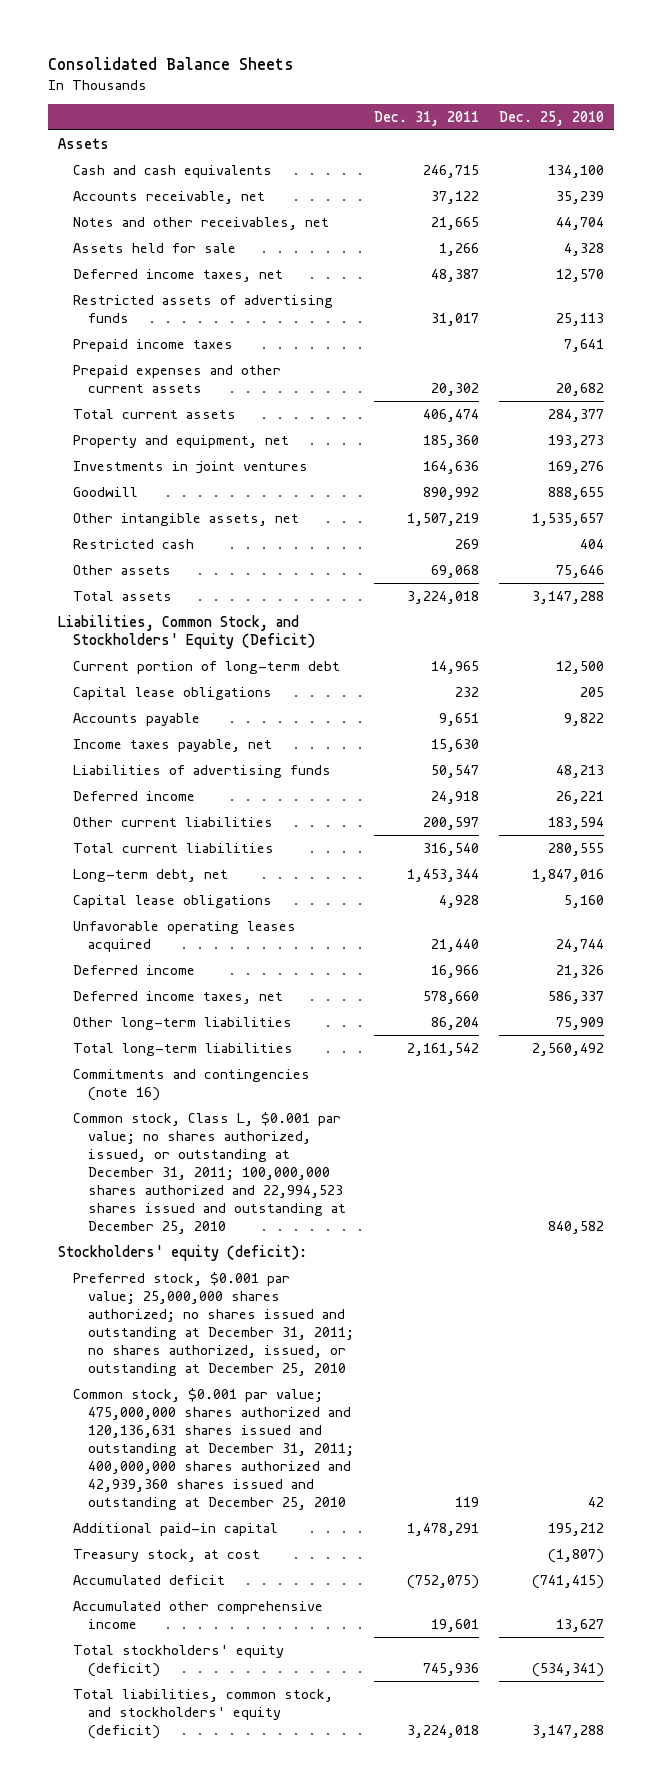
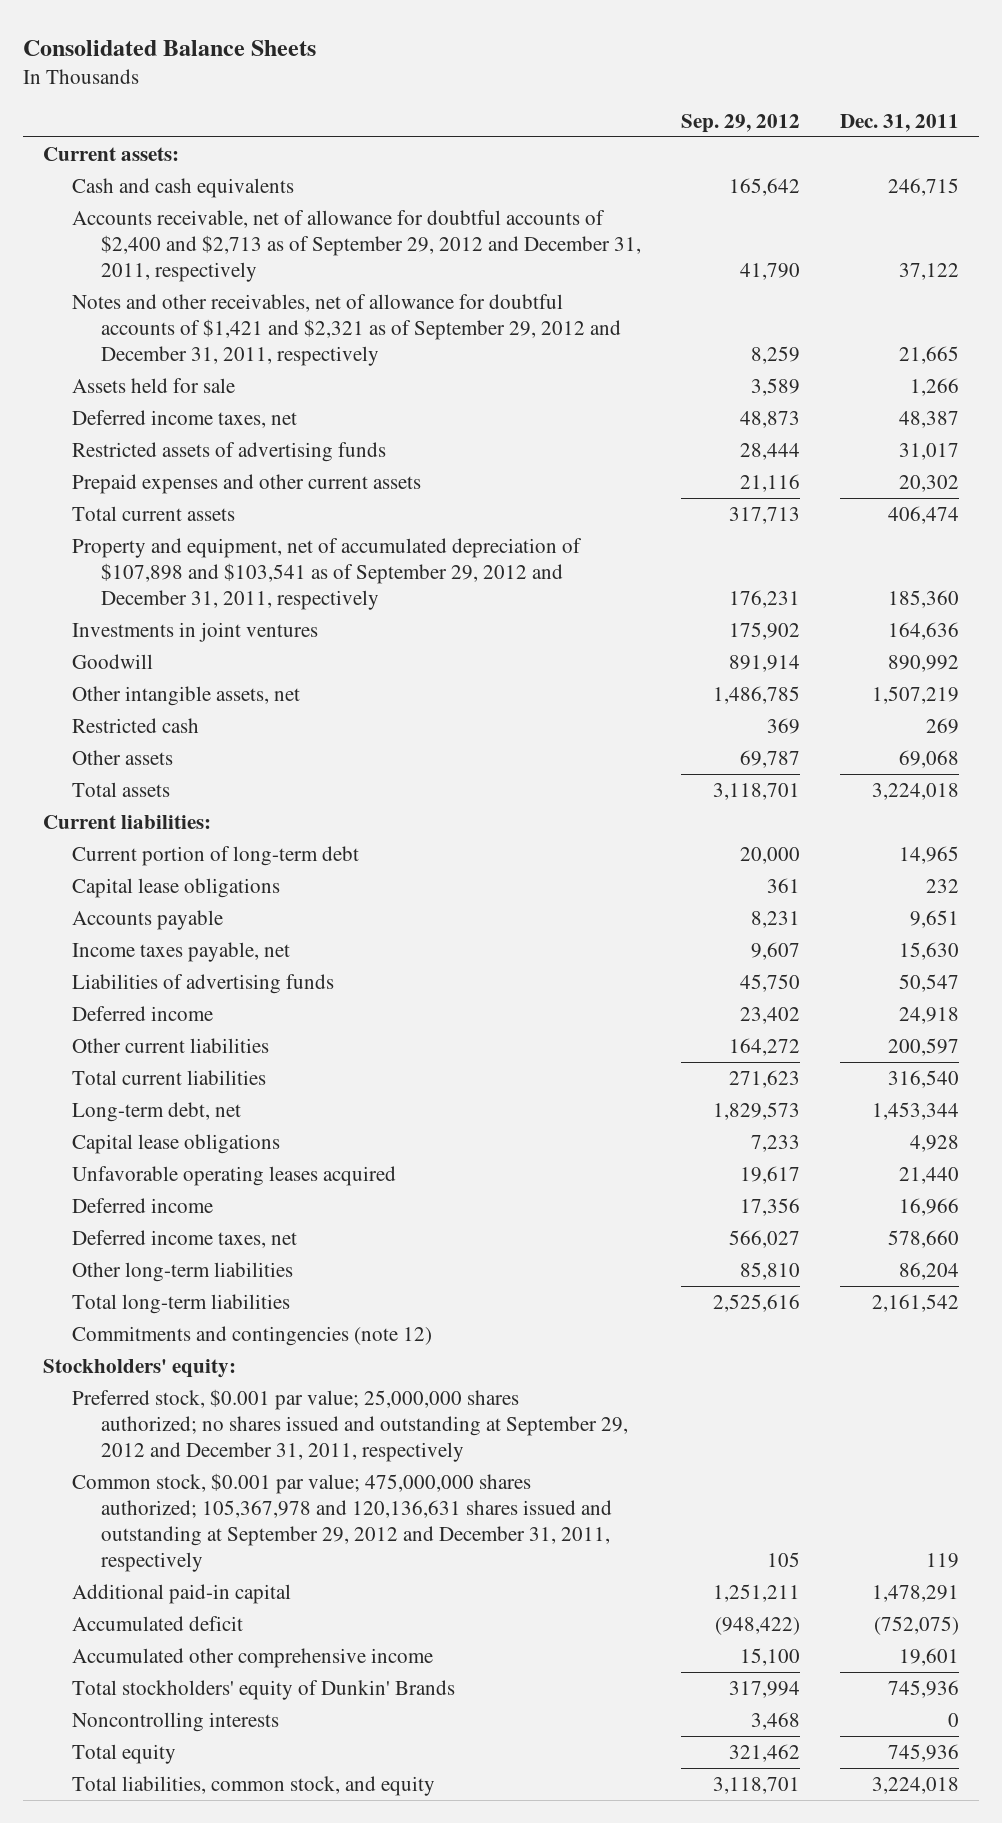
- | Dec. 31, 2011 | Dec. 25, 2010
+ | Sep. 29, 2012 | Dec. 31, 2011
- Assets
+ Current assets:
- Accounts receivable, net | 37,122 | 35,239
- Notes and other receivables, net | 21,665 | 44,704
+ Accounts receivable, net of allowance for doubtful accounts of $2,400 and $2,713 as of September 29, 2012 and December 31, 2011, respectively | 41,790 | 37,122
+ Notes and other receivables, net of allowance for doubtful accounts of $1,421 and $2,321 as of September 29, 2012 and December 31, 2011, respectively | 8,259 | 21,665
- Prepaid income taxes | | 7,641
- Property and equipment, net | 185,360 | 193,273
+ Property and equipment, net of accumulated depreciation of $107,898 and $103,541 as of September 29, 2012 and December 31, 2011, respectively | 176,231 | 185,360
- Liabilities, Common Stock, and Stockholders' Equity (Deficit)
+ Current liabilities:
- Commitments and contingencies (note 16)
- Common stock, Class L, $0.001 par value; no shares authorized, issued, or outstanding at December 31, 2011; 100,000,000 shares authorized and 22,994,523 shares issued and outstanding at December 25, 2010 | | 840,582
- Stockholders' equity (deficit):
- Preferred stock, $0.001 par value; 25,000,000 shares authorized; no shares issued and outstanding at December 31, 2011; no shares authorized, issued, or outstanding at December 25, 2010
- Common stock, $0.001 par value; 475,000,000 shares authorized and 120,136,631 shares issued and outstanding at December 31, 2011; 400,000,000 shares authorized and 42,939,360 shares issued and outstanding at December 25, 2010 | 119 | 42
+ Commitments and contingencies (note 12)
+ Stockholders' equity:
+ Preferred stock, $0.001 par value; 25,000,000 shares authorized; no shares issued and outstanding at September 29, 2012 and December 31, 2011, respectively
+ Common stock, $0.001 par value; 475,000,000 shares authorized; 105,367,978 and 120,136,631 shares issued and outstanding at September 29, 2012 and December 31, 2011, respectively | 105 | 119
- Treasury stock, at cost | | (1,807)
- Total stockholders' equity (deficit) | 745,936 | (534,341)
- Total liabilities, common stock, and stockholders' equity (deficit) | 3,224,018 | 3,147,288
+ Total stockholders' equity of Dunkin' Brands | 317,994 | 745,936
+ Noncontrolling interests | 3,468 | 0
+ Total equity | 321,462 | 745,936
+ Total liabilities, common stock, and equity | 3,118,701 | 3,224,018

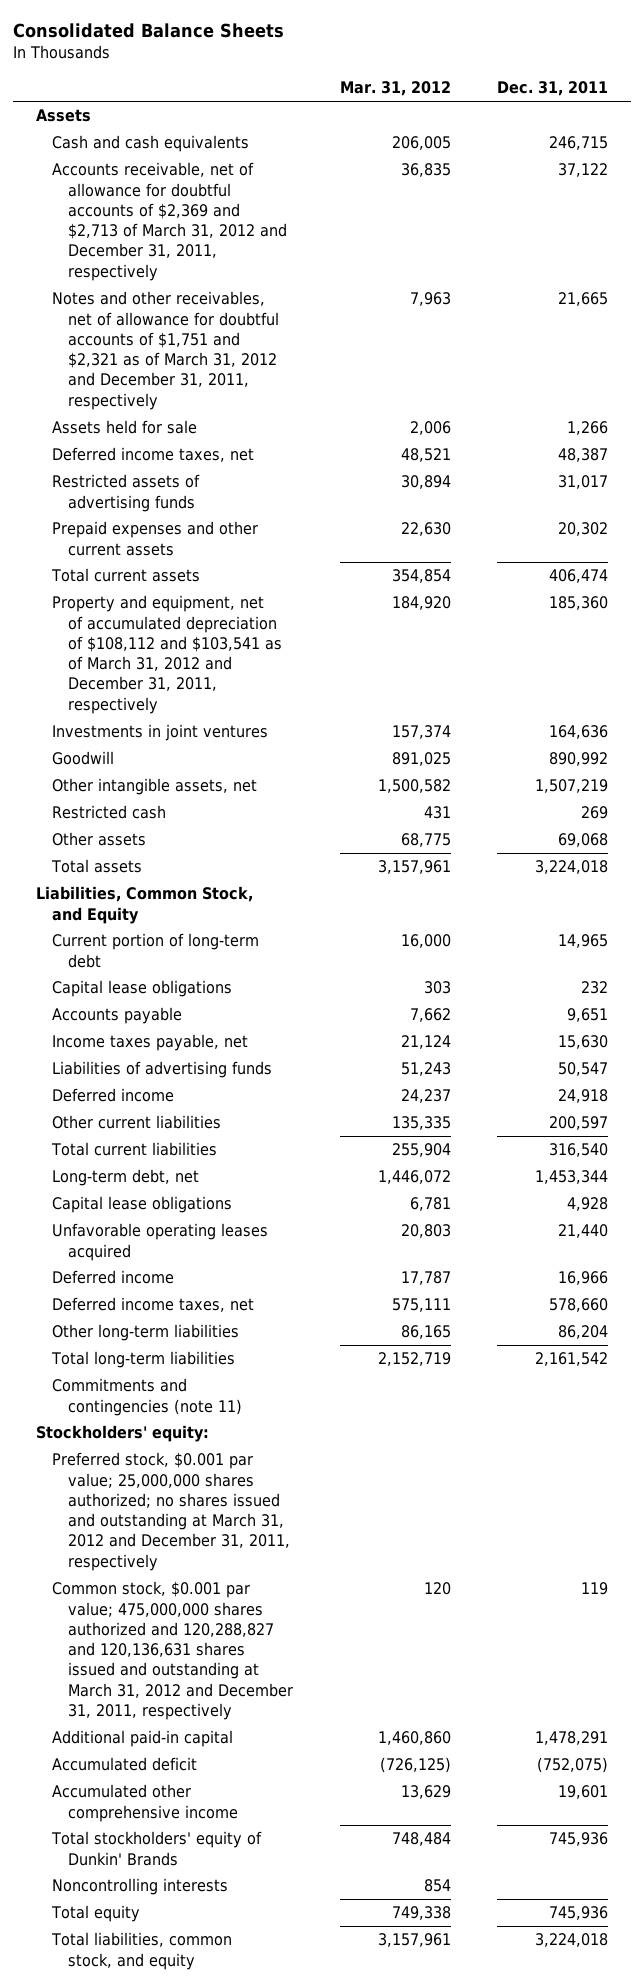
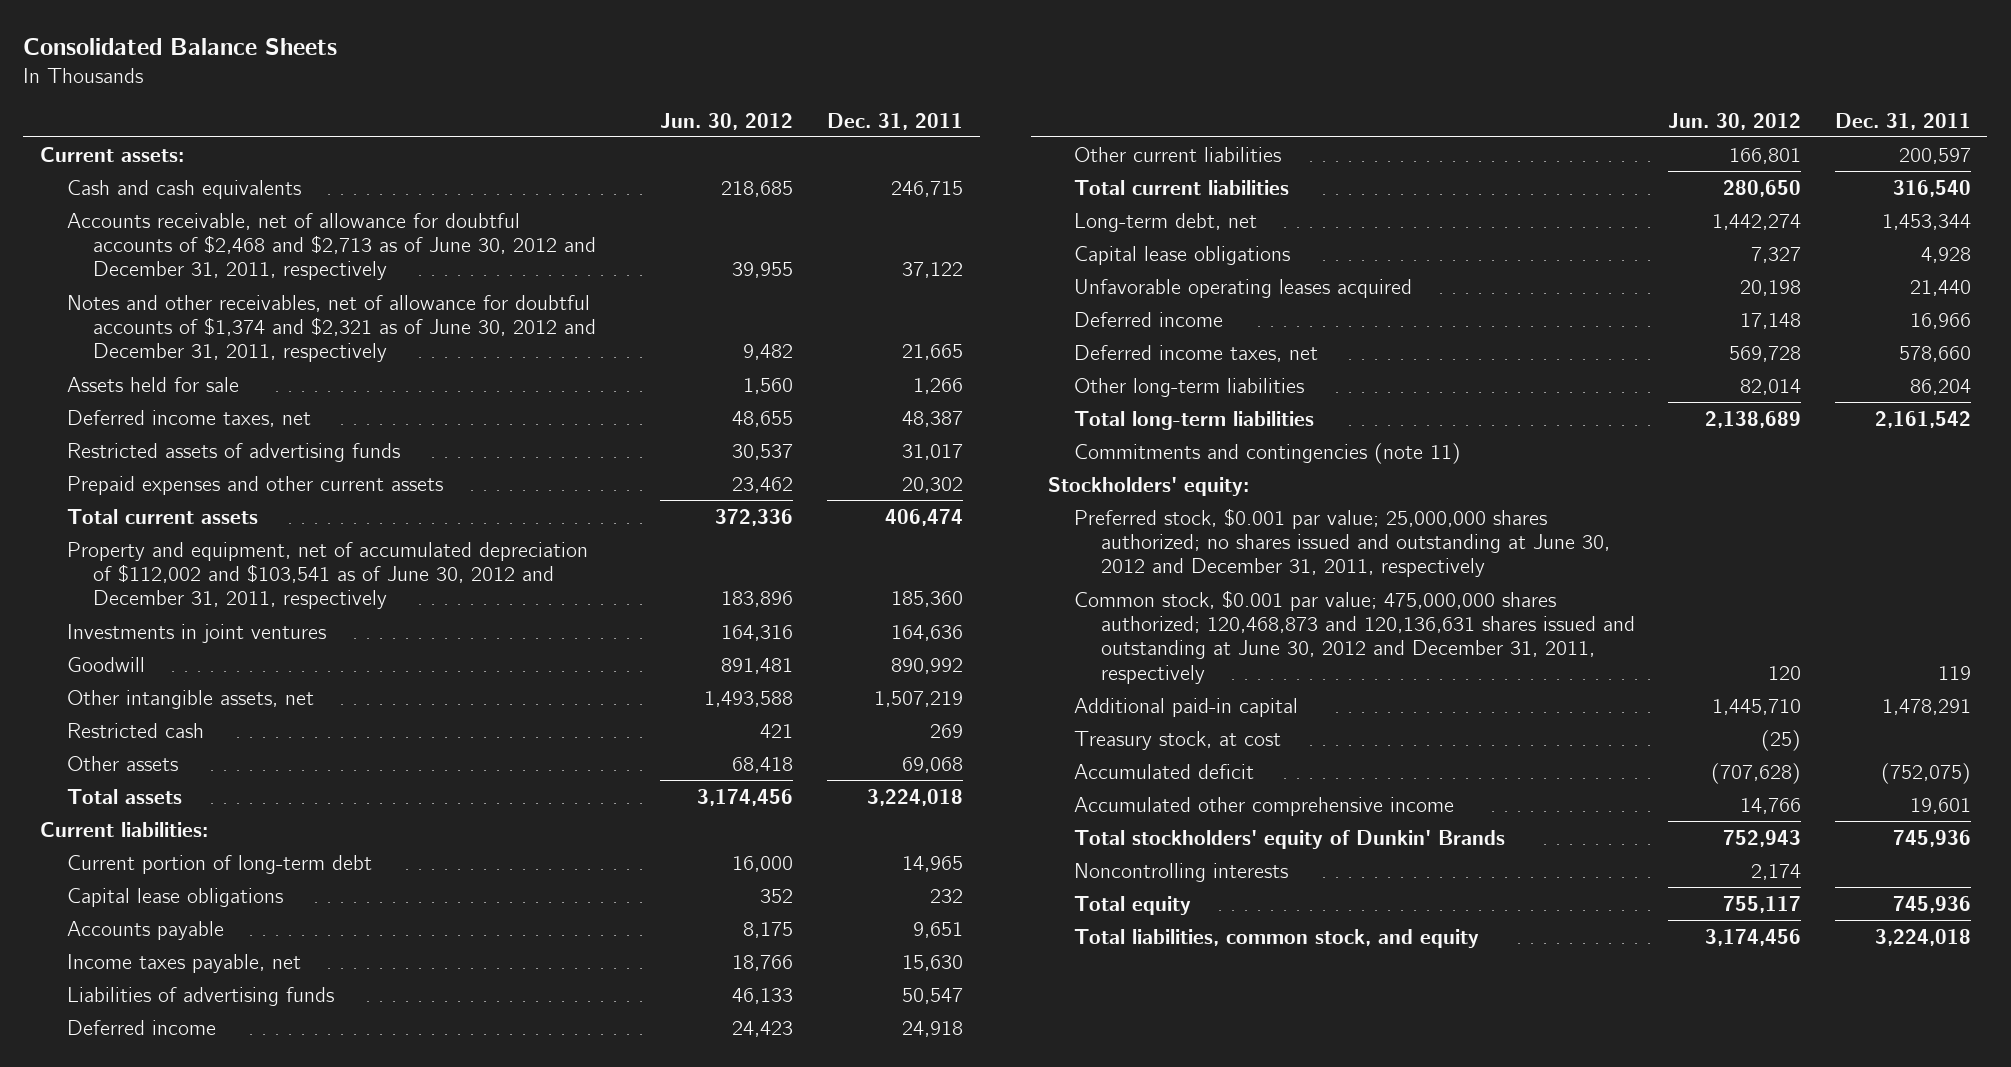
- | Mar. 31, 2012 | Dec. 31, 2011
+ | Jun. 30, 2012 | Dec. 31, 2011
- Assets
+ Current assets:
- Accounts receivable, net of allowance for doubtful accounts of $2,369 and $2,713 of March 31, 2012 and December 31, 2011, respectively | 36,835 | 37,122
- Notes and other receivables, net of allowance for doubtful accounts of $1,751 and $2,321 as of March 31, 2012 and December 31, 2011, respectively | 7,963 | 21,665
+ Accounts receivable, net of allowance for doubtful accounts of $2,468 and $2,713 as of June 30, 2012 and December 31, 2011, respectively | 39,955 | 37,122
+ Notes and other receivables, net of allowance for doubtful accounts of $1,374 and $2,321 as of June 30, 2012 and December 31, 2011, respectively | 9,482 | 21,665
- Property and equipment, net of accumulated depreciation of $108,112 and $103,541 as of March 31, 2012 and December 31, 2011, respectively | 184,920 | 185,360
+ Property and equipment, net of accumulated depreciation of $112,002 and $103,541 as of June 30, 2012 and December 31, 2011, respectively | 183,896 | 185,360
- Liabilities, Common Stock, and Equity
+ Current liabilities:
- Preferred stock, $0.001 par value; 25,000,000 shares authorized; no shares issued and outstanding at March 31, 2012 and December 31, 2011, respectively
- Common stock, $0.001 par value; 475,000,000 shares authorized and 120,288,827 and 120,136,631 shares issued and outstanding at March 31, 2012 and December 31, 2011, respectively | 120 | 119
+ Preferred stock, $0.001 par value; 25,000,000 shares authorized; no shares issued and outstanding at June 30, 2012 and December 31, 2011, respectively
+ Common stock, $0.001 par value; 475,000,000 shares authorized; 120,468,873 and 120,136,631 shares issued and outstanding at June 30, 2012 and December 31, 2011, respectively | 120 | 119
+ Treasury stock, at cost | (25) |

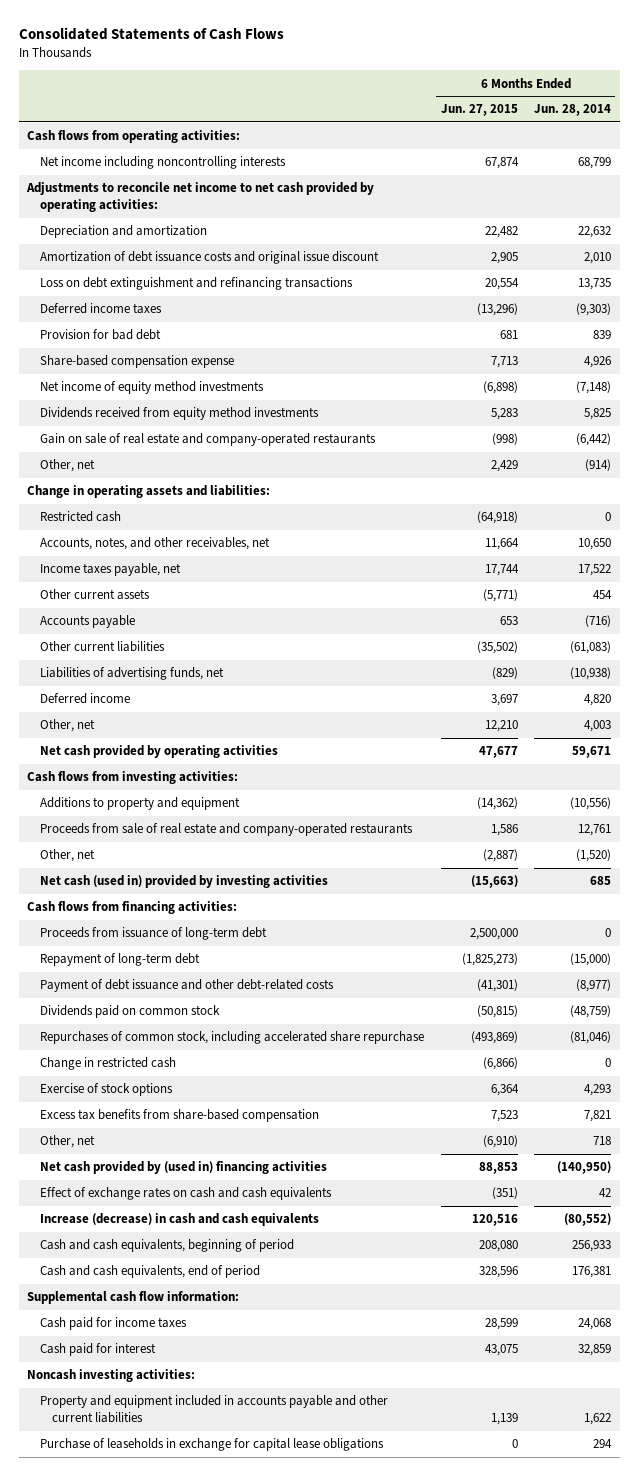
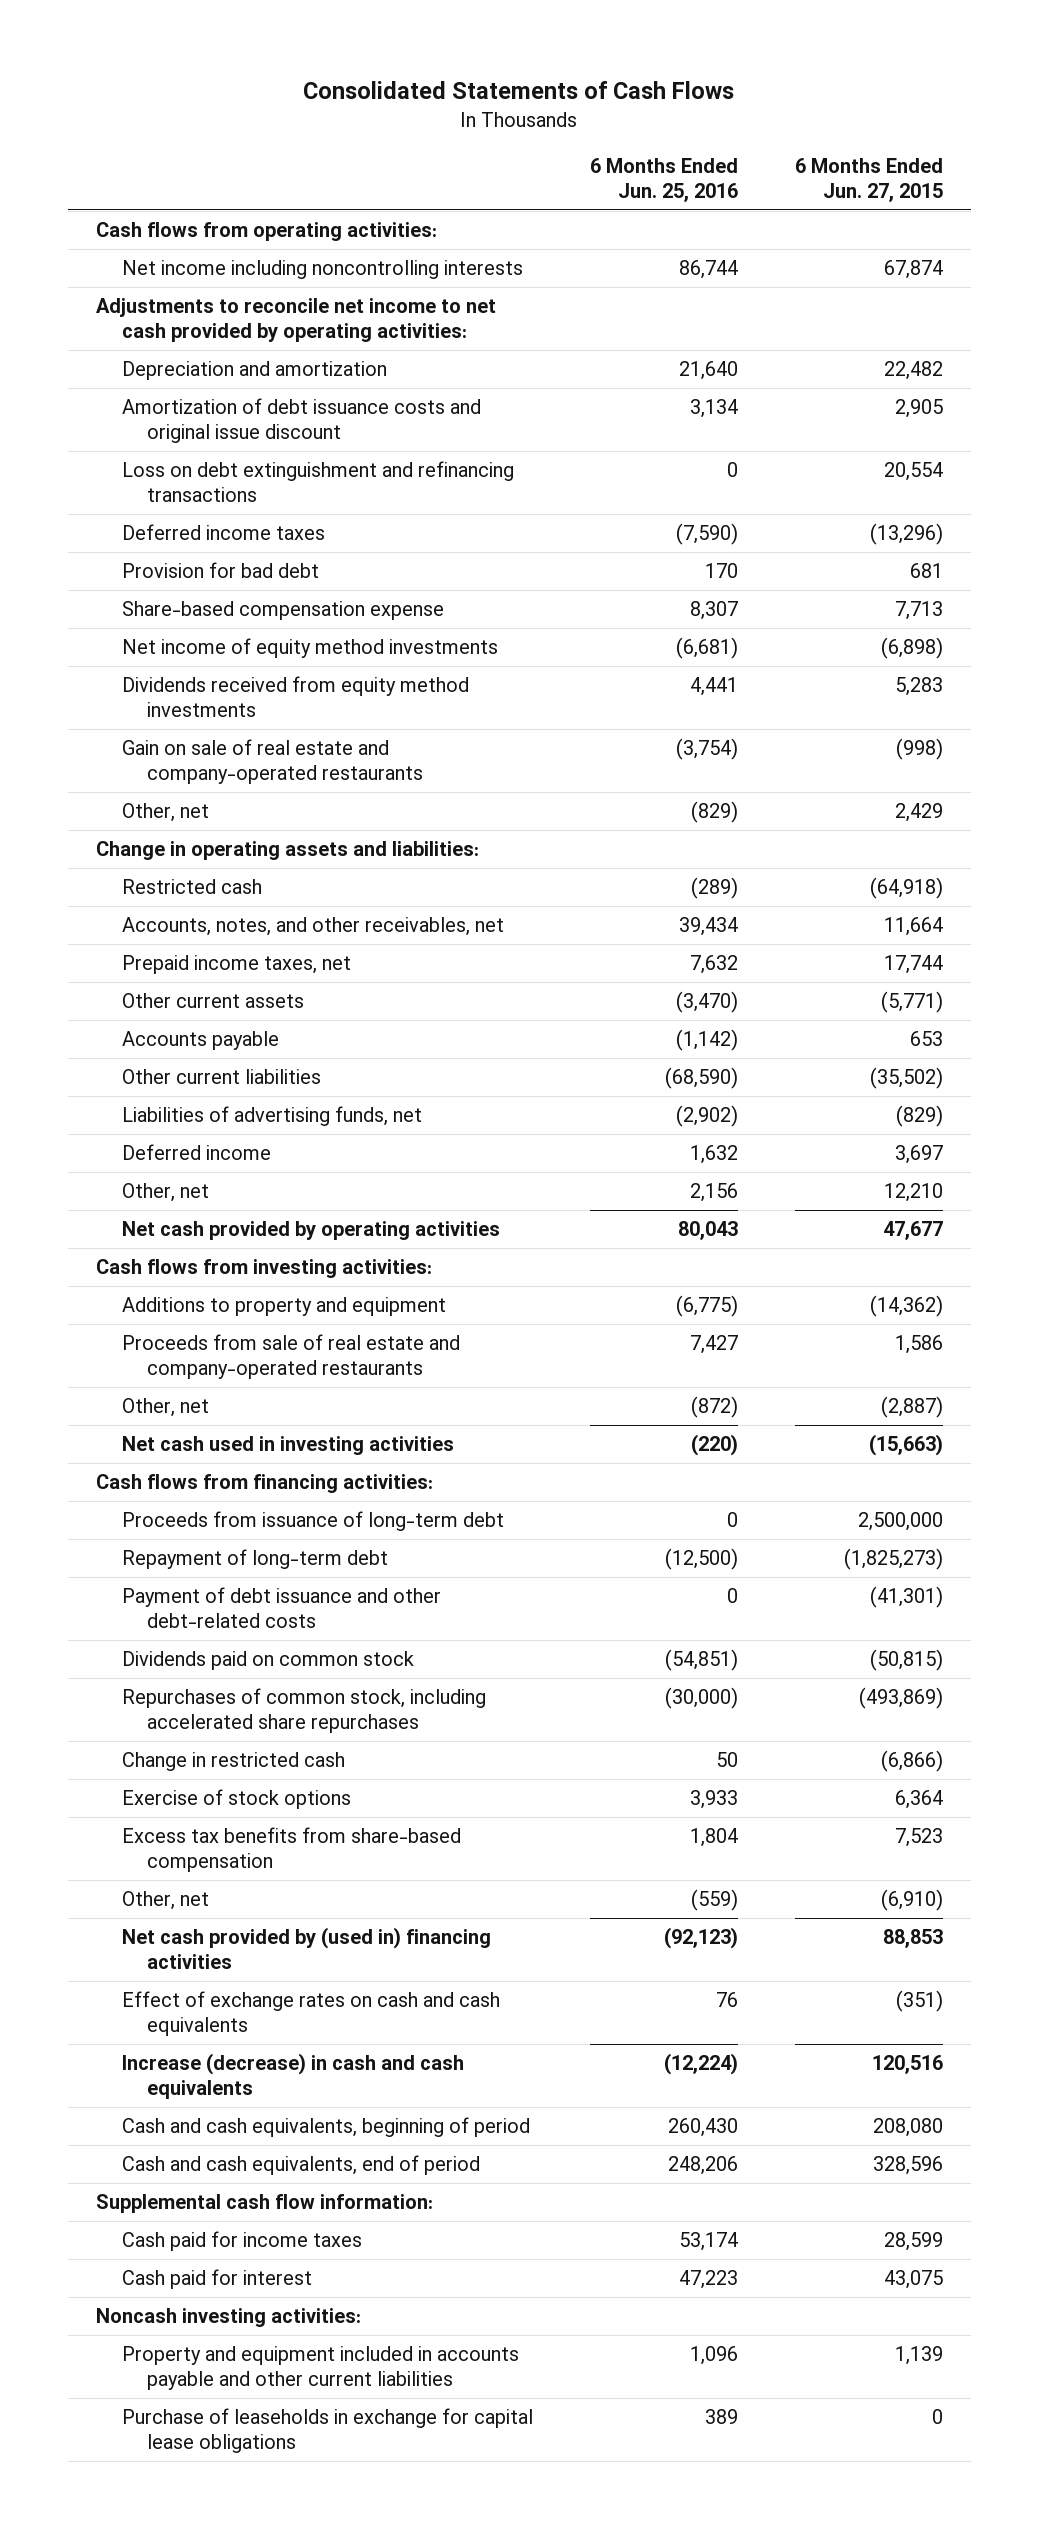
- | 6 Months Ended Jun. 27, 2015 | 6 Months Ended Jun. 28, 2014
+ | 6 Months Ended Jun. 25, 2016 | 6 Months Ended Jun. 27, 2015
- Income taxes payable, net | 17,744 | 17,522
+ Prepaid income taxes, net | 7,632 | 17,744
- Net cash (used in) provided by investing activities | (15,663) | 685
+ Net cash used in investing activities | (220) | (15,663)
- Repurchases of common stock, including accelerated share repurchase | (493,869) | (81,046)
+ Repurchases of common stock, including accelerated share repurchases | (30,000) | (493,869)

